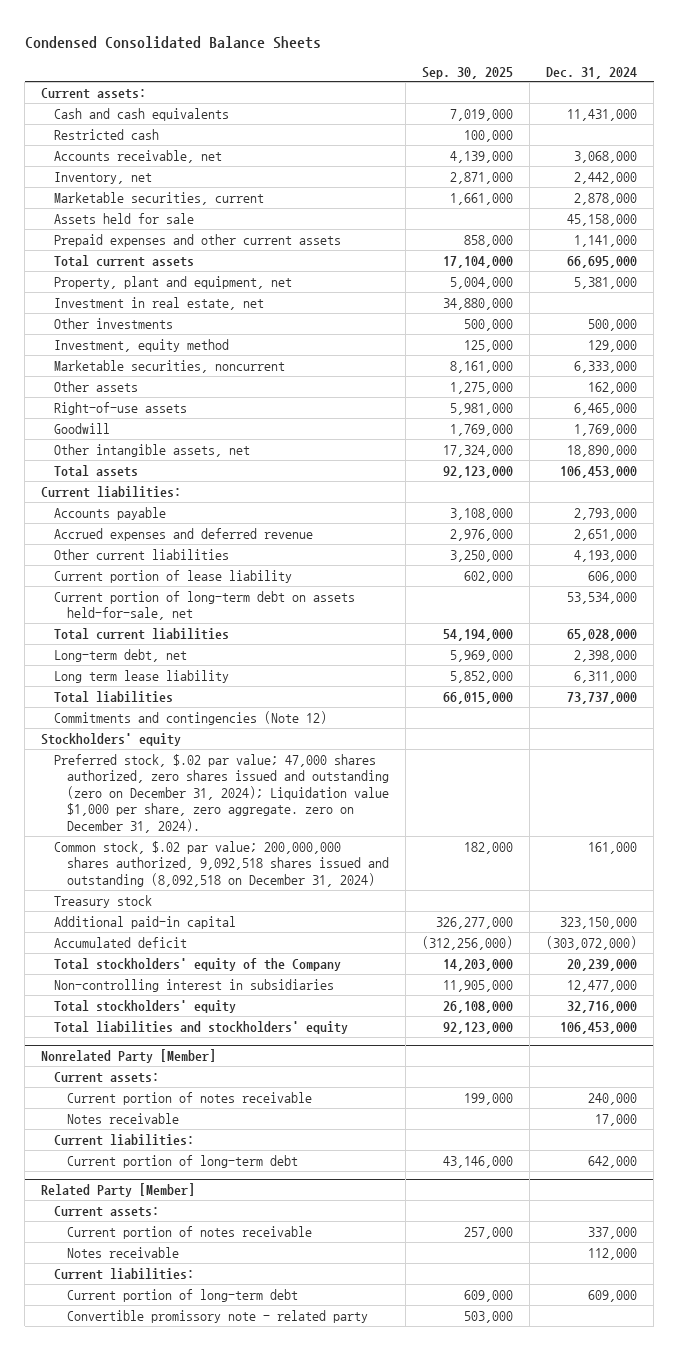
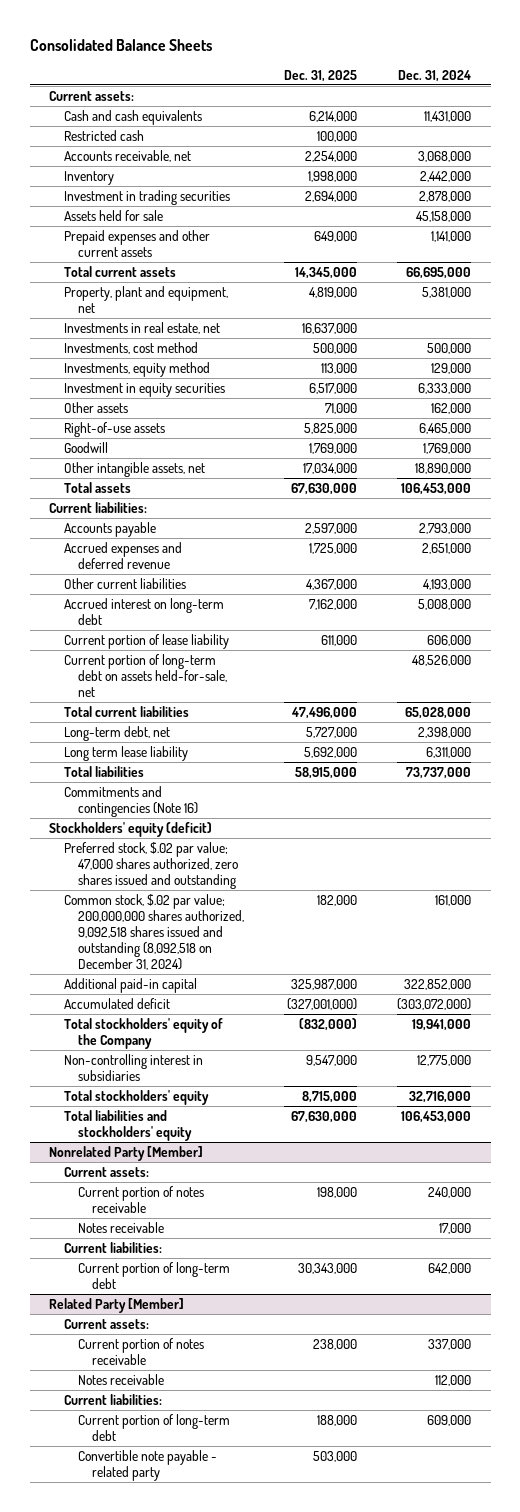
- Condensed Consolidated Balance Sheets
+ Consolidated Balance Sheets
- | Sep. 30, 2025 | Dec. 31, 2024
+ | Dec. 31, 2025 | Dec. 31, 2024
- Inventory, net | 2,871,000 | 2,442,000
- Marketable securities, current | 1,661,000 | 2,878,000
+ Inventory | 1,998,000 | 2,442,000
+ Investment in trading securities | 2,694,000 | 2,878,000
- Investment in real estate, net | 34,880,000 |
- Other investments | 500,000 | 500,000
- Investment, equity method | 125,000 | 129,000
- Marketable securities, noncurrent | 8,161,000 | 6,333,000
+ Investments in real estate, net | 16,637,000 |
+ Investments, cost method | 500,000 | 500,000
+ Investments, equity method | 113,000 | 129,000
+ Investment in equity securities | 6,517,000 | 6,333,000
+ Accrued interest on long-term debt | 7,162,000 | 5,008,000
- Current portion of long-term debt on assets held-for-sale, net | | 53,534,000
+ Current portion of long-term debt on assets held-for-sale, net | | 48,526,000
- Commitments and contingencies (Note 12)
- Stockholders' equity
- Preferred stock, $.02 par value; 47,000 shares authorized, zero shares issued and outstanding (zero on December 31, 2024); Liquidation value $1,000 per share, zero aggregate. zero on December 31, 2024).
+ Commitments and contingencies (Note 16)
+ Stockholders' equity (deficit)
+ Preferred stock, $.02 par value; 47,000 shares authorized, zero shares issued and outstanding
- Treasury stock
- Additional paid-in capital | 326,277,000 | 323,150,000
+ Additional paid-in capital | 325,987,000 | 322,852,000
- Total stockholders' equity of the Company | 14,203,000 | 20,239,000
- Non-controlling interest in subsidiaries | 11,905,000 | 12,477,000
+ Total stockholders' equity of the Company | (832,000) | 19,941,000
+ Non-controlling interest in subsidiaries | 9,547,000 | 12,775,000
@ Related Party [Member]
- Convertible promissory note - related party | 503,000 |
+ Convertible note payable - related party | 503,000 |

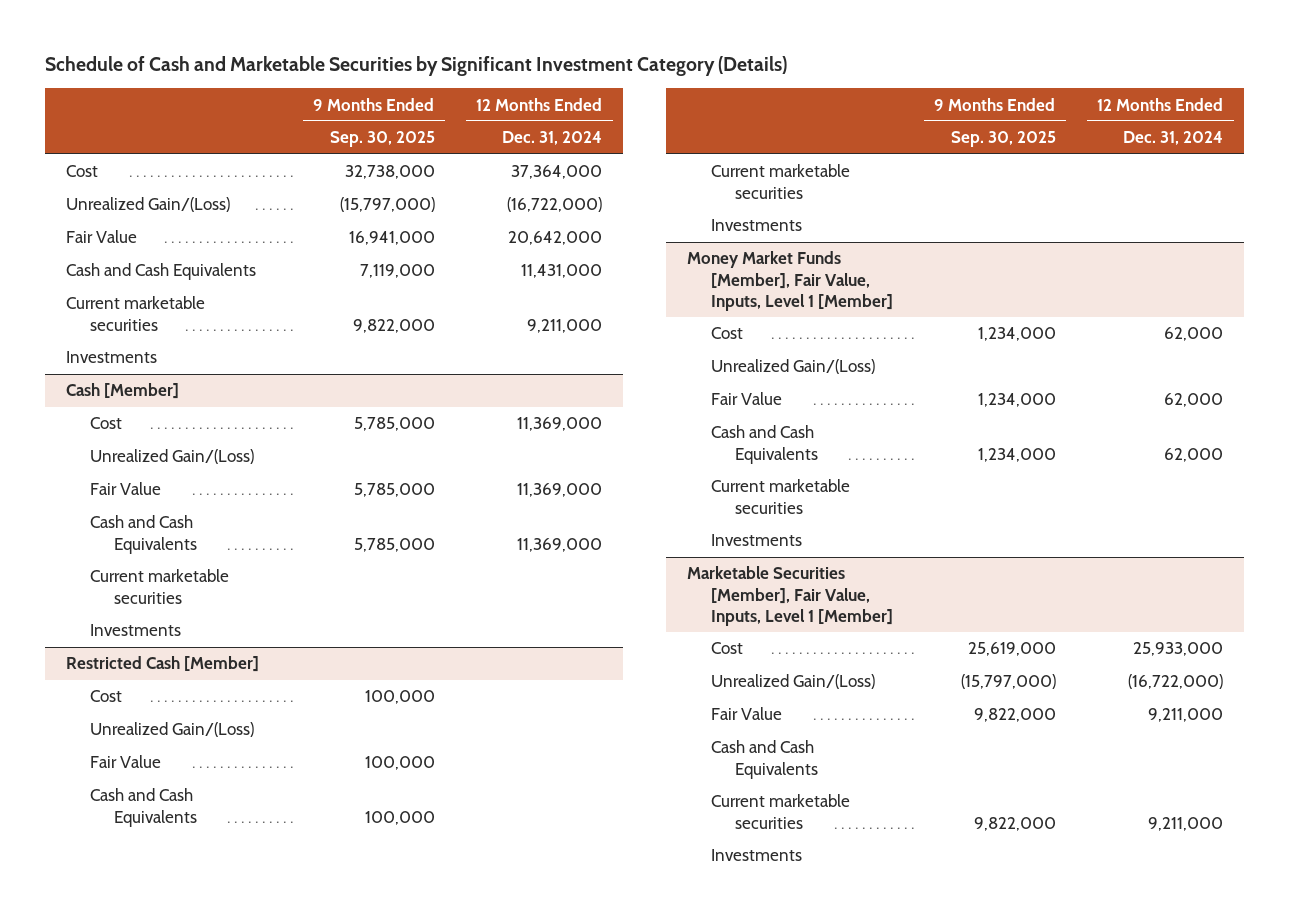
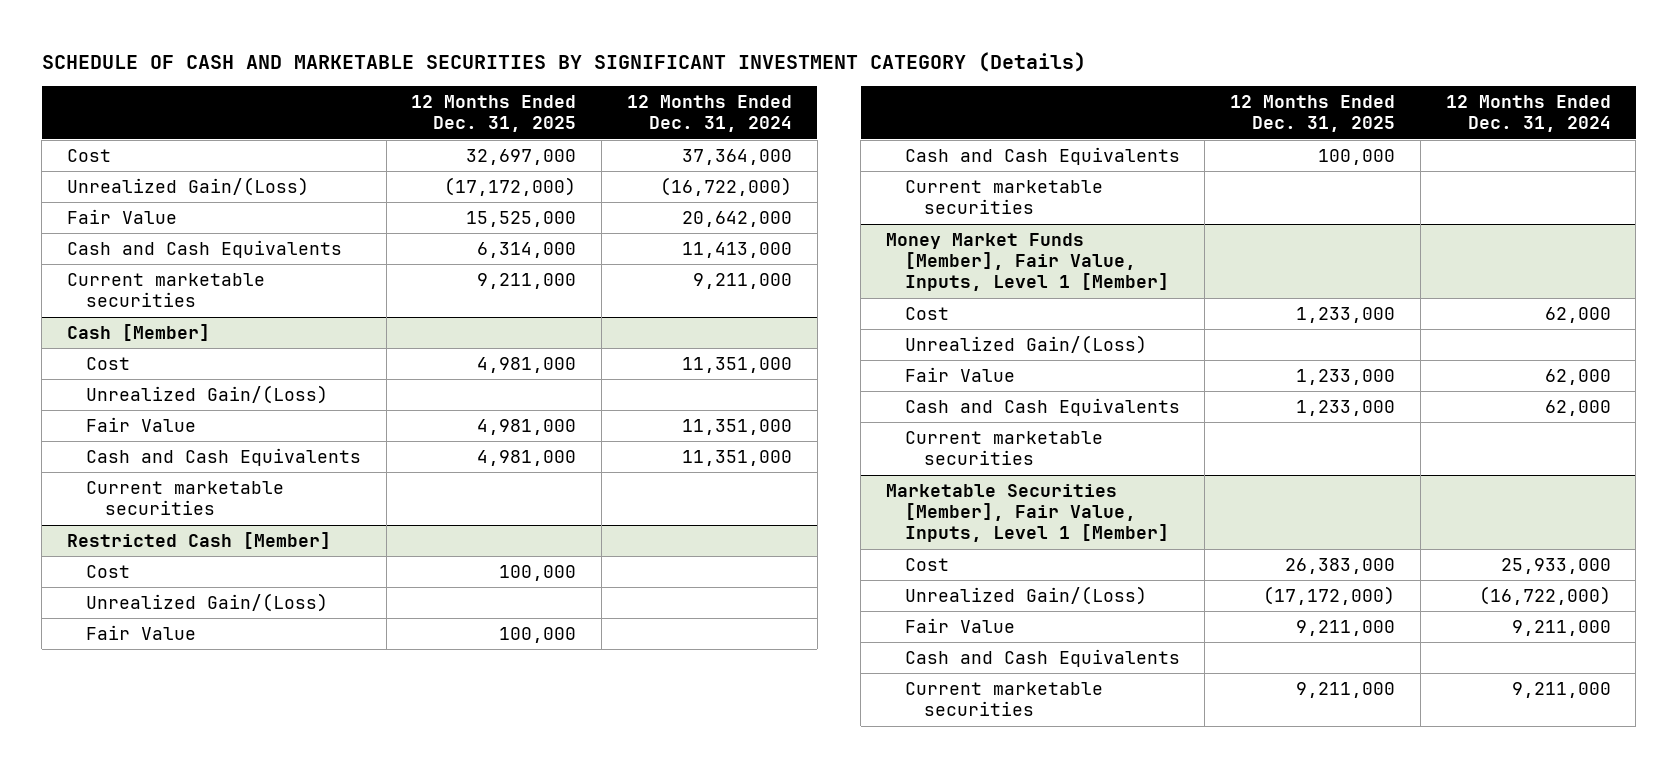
- Schedule of Cash and Marketable Securities by Significant Investment Category (Details)
+ SCHEDULE OF CASH AND MARKETABLE SECURITIES BY SIGNIFICANT INVESTMENT CATEGORY (Details)
- | 9 Months Ended Sep. 30, 2025 | 12 Months Ended Dec. 31, 2024
+ | 12 Months Ended Dec. 31, 2025 | 12 Months Ended Dec. 31, 2024
- Cash and Cash Equivalents | 7,119,000 | 11,431,000
+ Cash and Cash Equivalents | 6,314,000 | 11,413,000
- Investments
@ Cash [Member]
- Cost | 5,785,000 | 11,369,000
+ Cost | 4,981,000 | 11,351,000
- Fair Value | 5,785,000 | 11,369,000
- Cash and Cash Equivalents | 5,785,000 | 11,369,000
+ Fair Value | 4,981,000 | 11,351,000
+ Cash and Cash Equivalents | 4,981,000 | 11,351,000
- Investments
@ Restricted Cash [Member]
- Investments
@ Money Market Funds [Member], Fair Value, Inputs, Level 1 [Member]
- Investments
@ Marketable Securities [Member], Fair Value, Inputs, Level 1 [Member]
- Investments

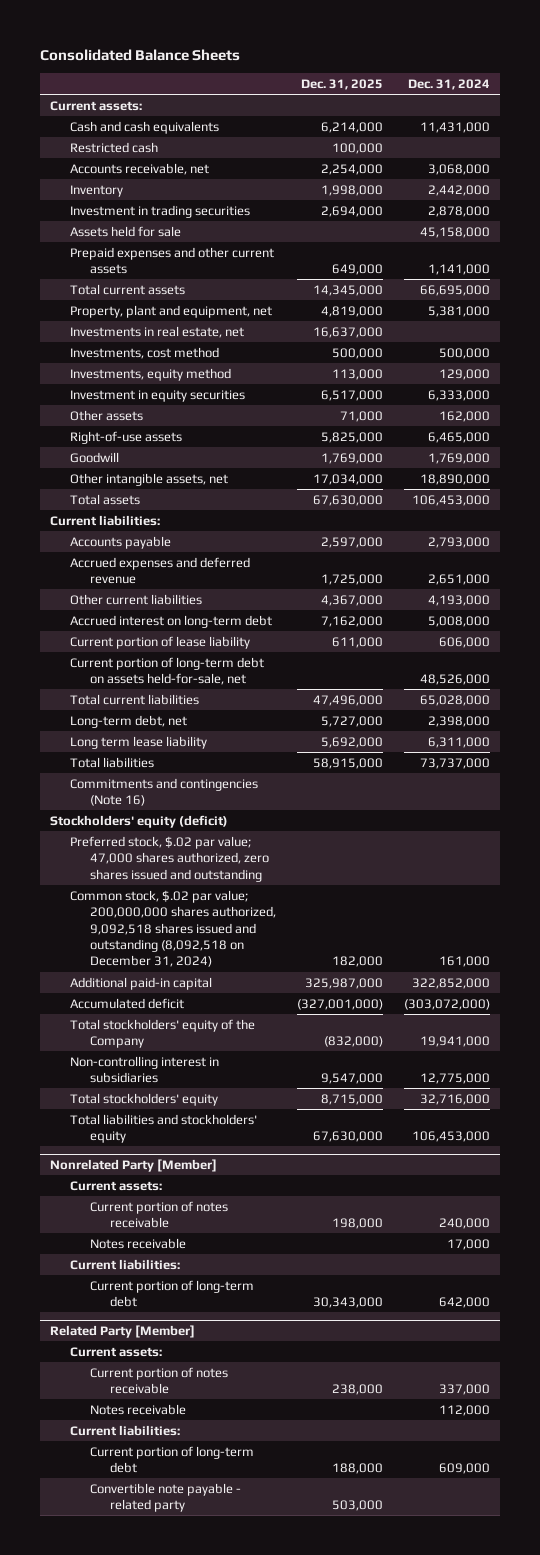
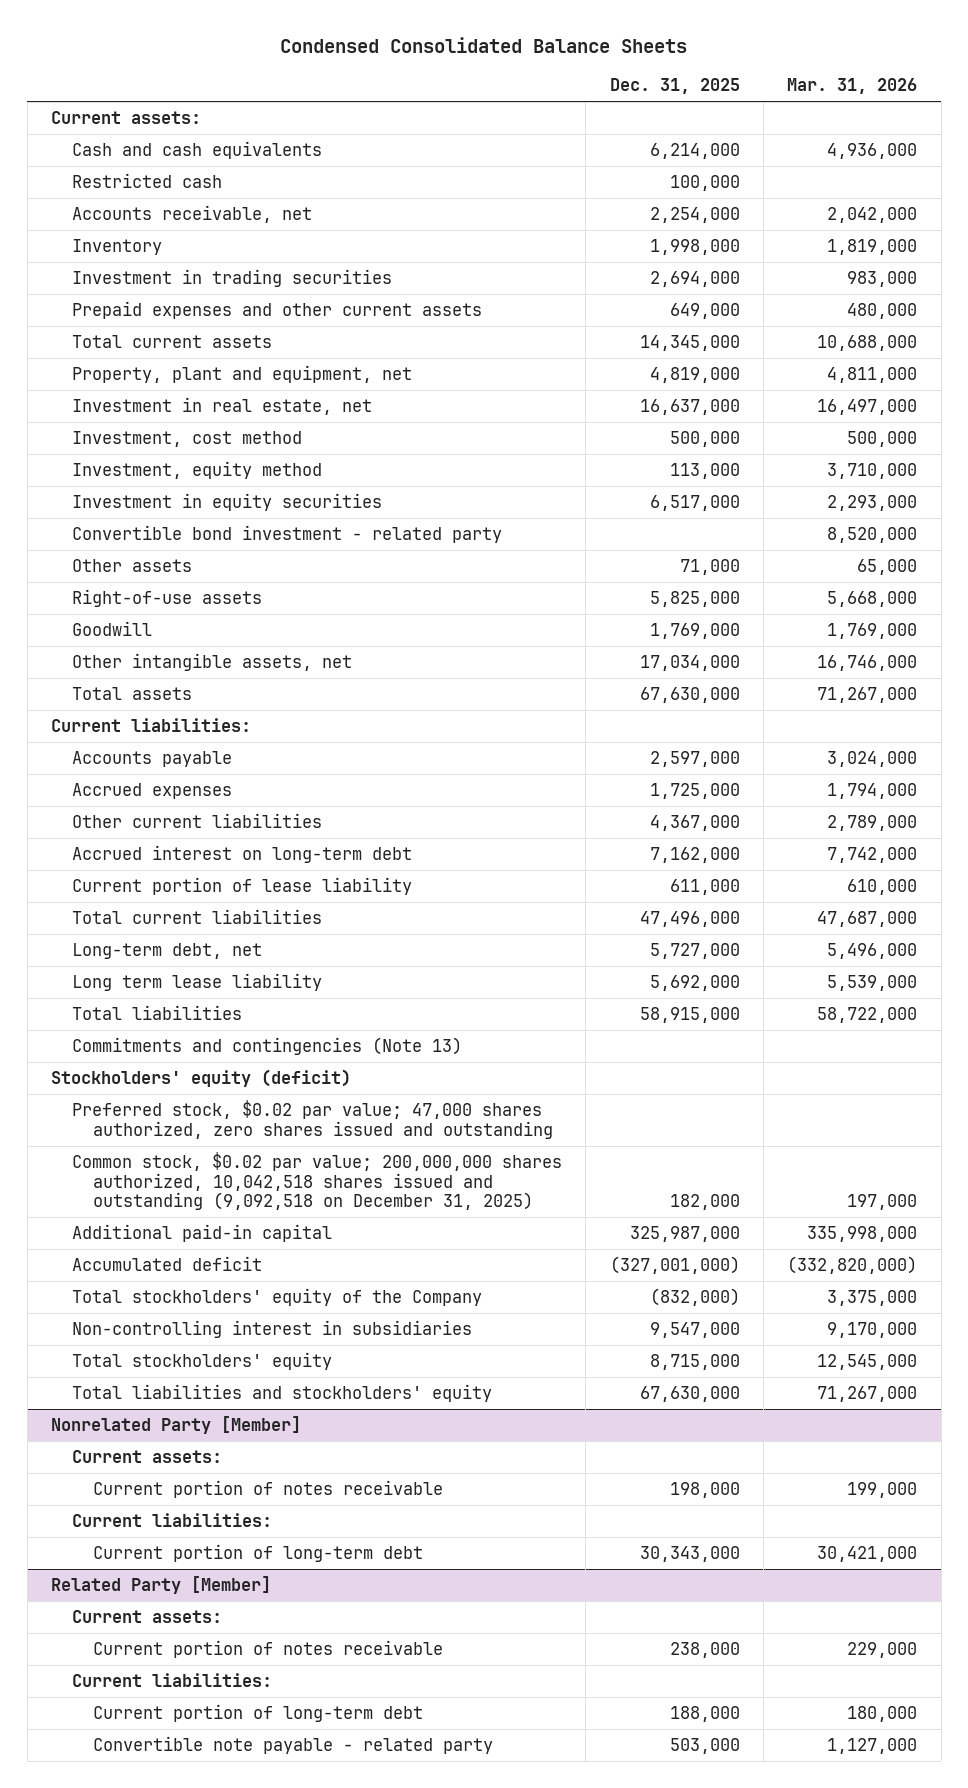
- Consolidated Balance Sheets
+ Condensed Consolidated Balance Sheets
- | Dec. 31, 2025 | Dec. 31, 2024
+ | Dec. 31, 2025 | Mar. 31, 2026
- Assets held for sale | | 45,158,000
- Investments in real estate, net | 16,637,000 |
- Investments, cost method | 500,000 | 500,000
- Investments, equity method | 113,000 | 129,000
+ Investment in real estate, net | 16,637,000 | 16,497,000
+ Investment, cost method | 500,000 | 500,000
+ Investment, equity method | 113,000 | 3,710,000
+ Convertible bond investment - related party | | 8,520,000
- Accrued expenses and deferred revenue | 1,725,000 | 2,651,000
+ Accrued expenses | 1,725,000 | 1,794,000
- Current portion of long-term debt on assets held-for-sale, net | | 48,526,000
- Commitments and contingencies (Note 16)
+ Commitments and contingencies (Note 13)
- Preferred stock, $.02 par value; 47,000 shares authorized, zero shares issued and outstanding
- Common stock, $.02 par value; 200,000,000 shares authorized, 9,092,518 shares issued and outstanding (8,092,518 on December 31, 2024) | 182,000 | 161,000
+ Preferred stock, $0.02 par value; 47,000 shares authorized, zero shares issued and outstanding
+ Common stock, $0.02 par value; 200,000,000 shares authorized, 10,042,518 shares issued and outstanding (9,092,518 on December 31, 2025) | 182,000 | 197,000
@ Nonrelated Party [Member]
- Notes receivable | | 17,000
@ Related Party [Member]
- Notes receivable | | 112,000

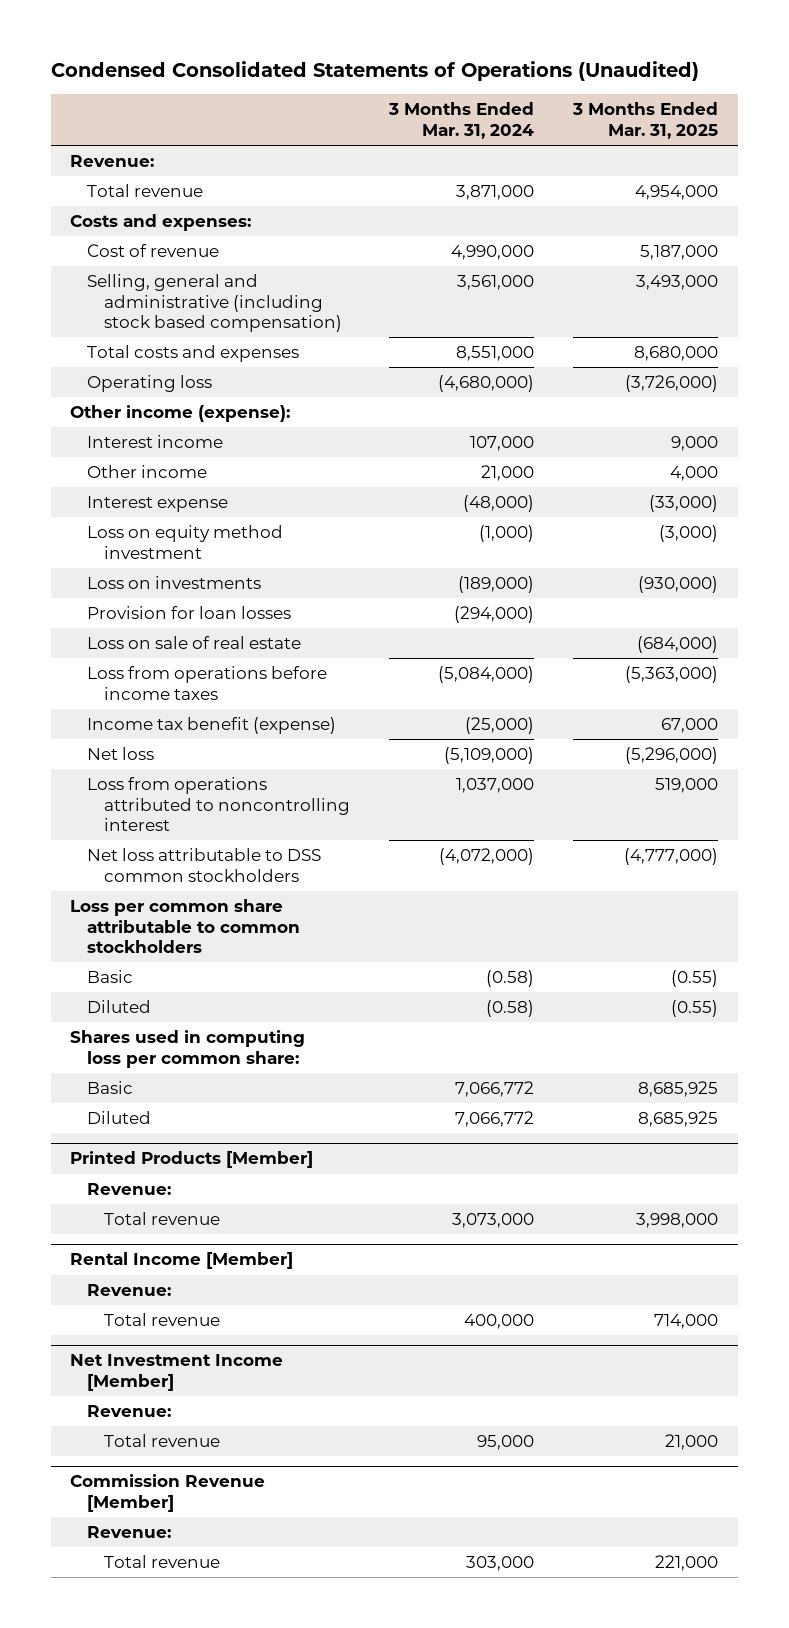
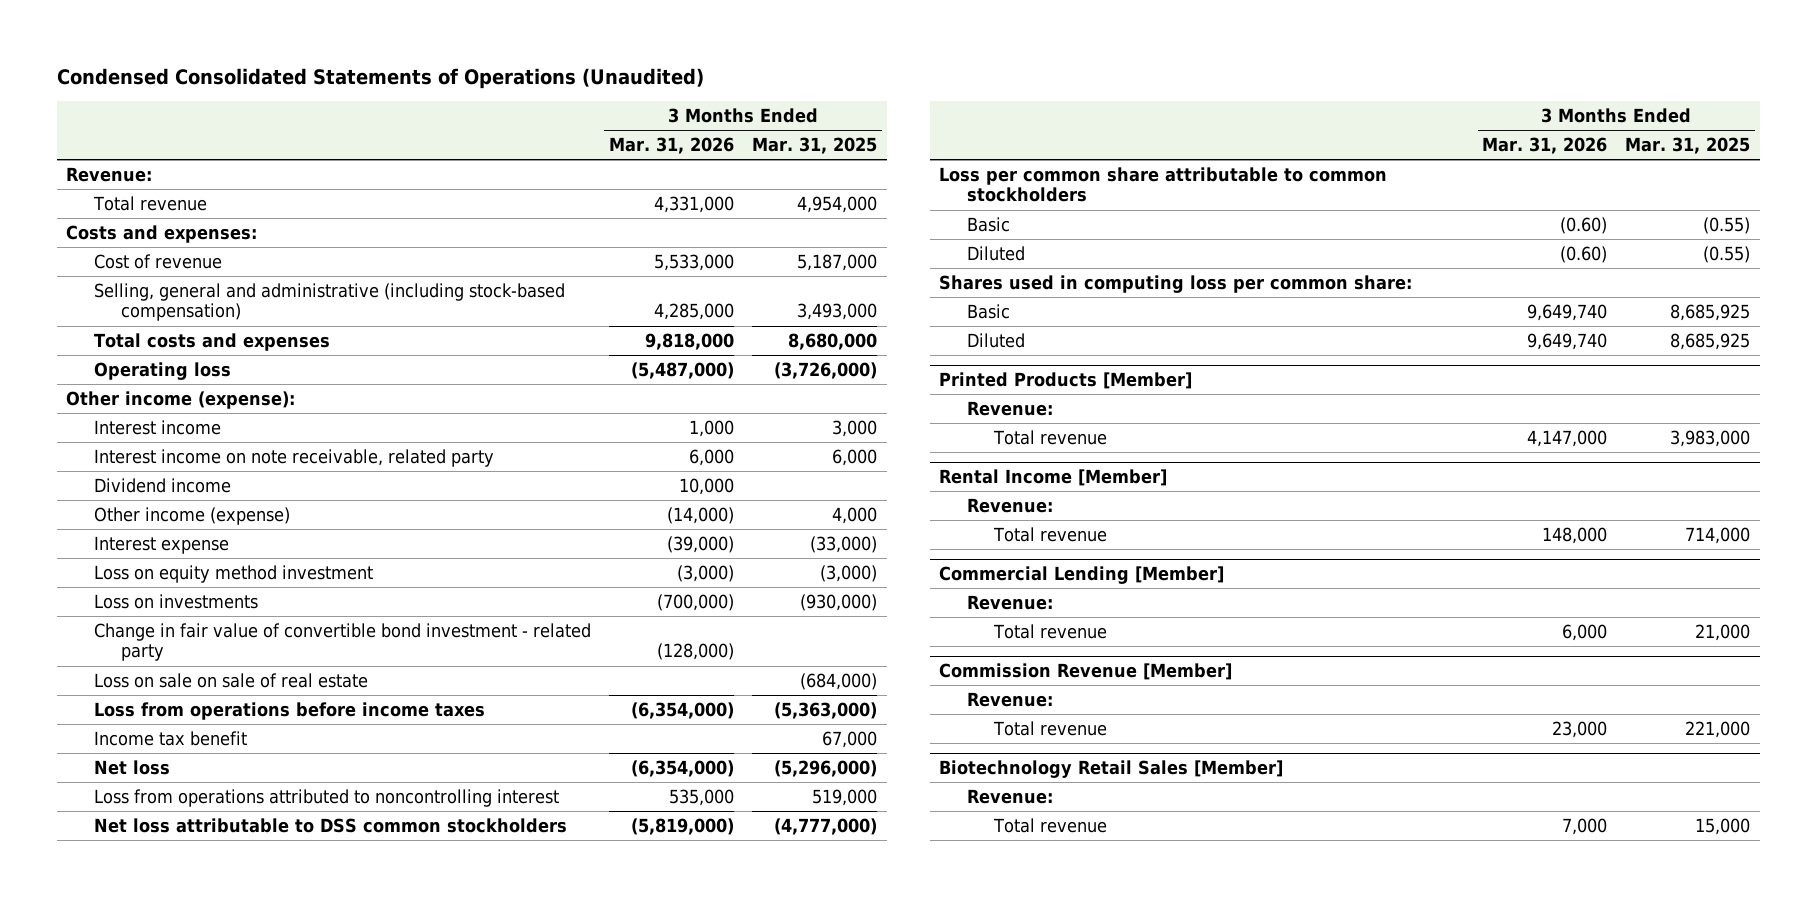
- | 3 Months Ended Mar. 31, 2024 | 3 Months Ended Mar. 31, 2025
+ | 3 Months Ended Mar. 31, 2026 | 3 Months Ended Mar. 31, 2025
- Selling, general and administrative (including stock based compensation) | 3,561,000 | 3,493,000
+ Selling, general and administrative (including stock-based compensation) | 4,285,000 | 3,493,000
- Interest income | 107,000 | 9,000
- Other income | 21,000 | 4,000
+ Interest income | 1,000 | 3,000
+ Interest income on note receivable, related party | 6,000 | 6,000
+ Dividend income | 10,000 |
+ Other income (expense) | (14,000) | 4,000
- Provision for loan losses | (294,000) |
- Loss on sale of real estate | | (684,000)
+ Change in fair value of convertible bond investment - related party | (128,000) |
+ Loss on sale on sale of real estate | | (684,000)
- Income tax benefit (expense) | (25,000) | 67,000
+ Income tax benefit | | 67,000
@ Printed Products [Member]
- Total revenue | 3,073,000 | 3,998,000
+ Total revenue | 4,147,000 | 3,983,000
- Net Investment Income [Member]
+ Commercial Lending [Member]
+ Biotechnology Retail Sales [Member]
+ Revenue:
+ Total revenue | 7,000 | 15,000

